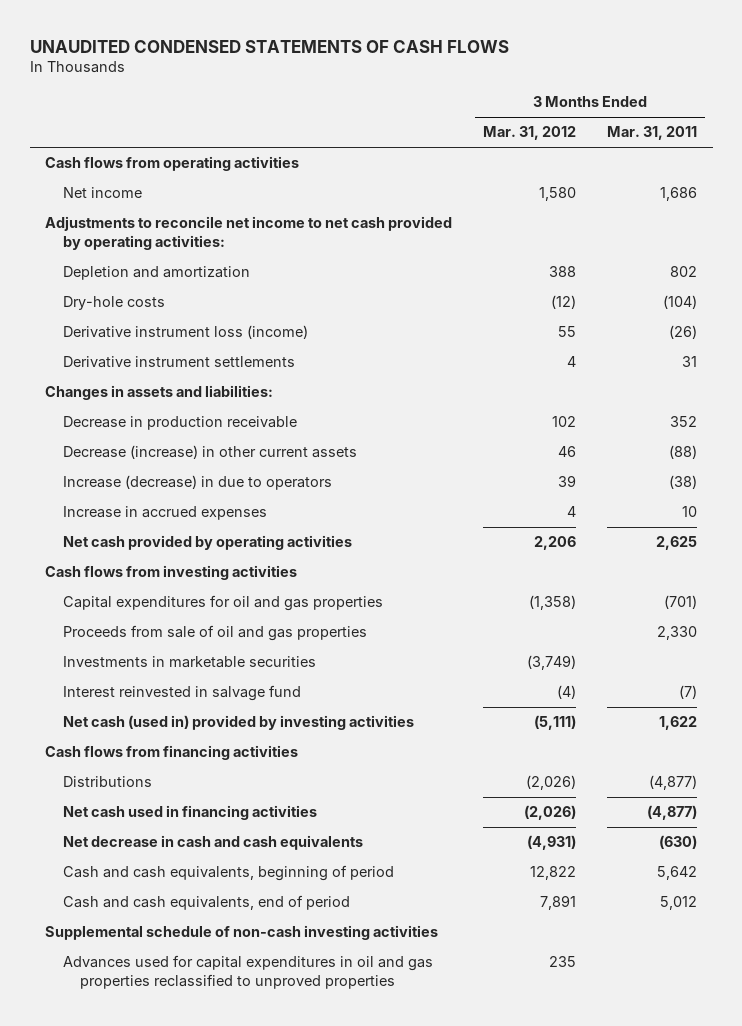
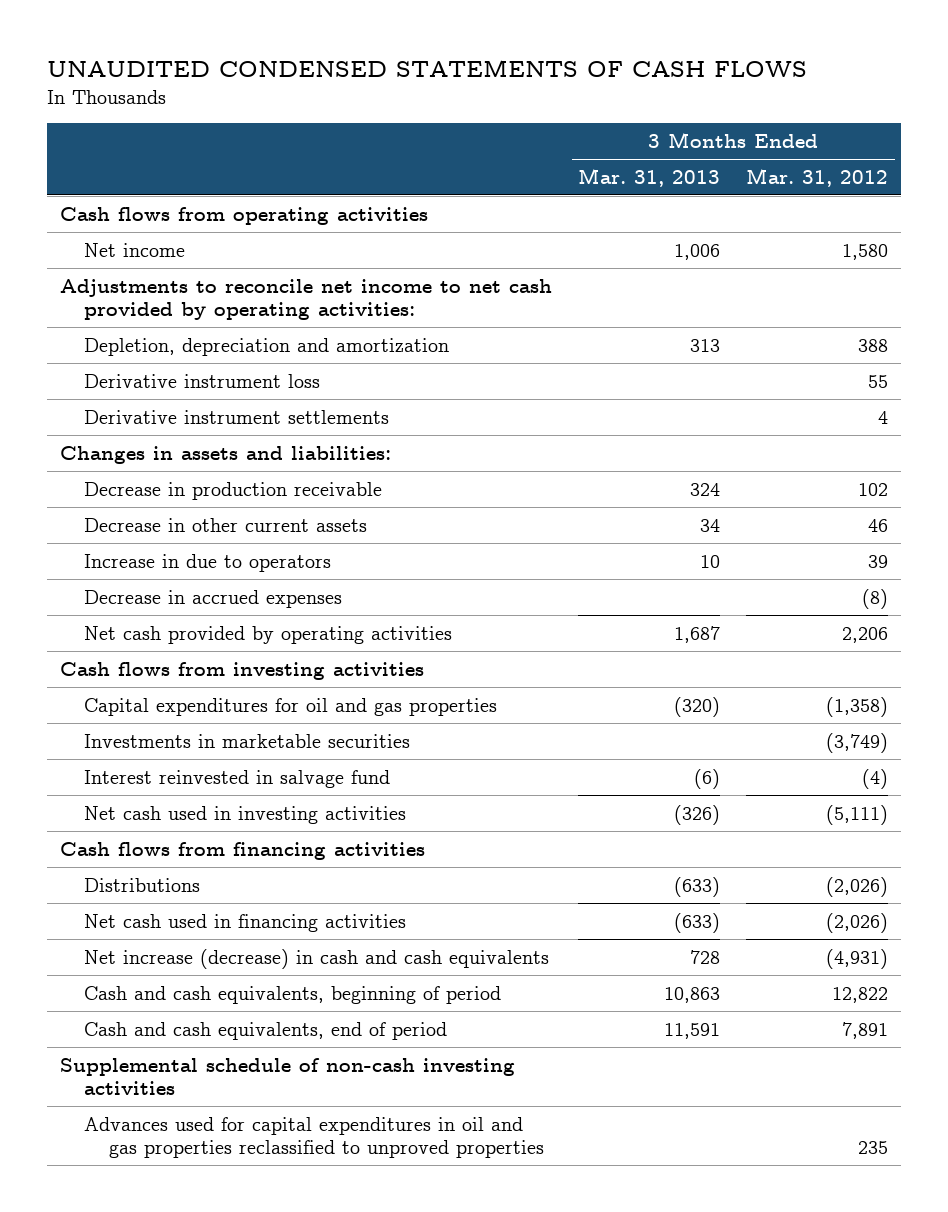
- | 3 Months Ended Mar. 31, 2012 | 3 Months Ended Mar. 31, 2011
+ | 3 Months Ended Mar. 31, 2013 | 3 Months Ended Mar. 31, 2012
- Depletion and amortization | 388 | 802
- Dry-hole costs | (12) | (104)
- Derivative instrument loss (income) | 55 | (26)
+ Depletion, depreciation and amortization | 313 | 388
+ Derivative instrument loss | | 55
- Decrease (increase) in other current assets | 46 | (88)
- Increase (decrease) in due to operators | 39 | (38)
- Increase in accrued expenses | 4 | 10
+ Decrease in other current assets | 34 | 46
+ Increase in due to operators | 10 | 39
+ Decrease in accrued expenses | | (8)
- Proceeds from sale of oil and gas properties | | 2,330
- Net cash (used in) provided by investing activities | (5,111) | 1,622
+ Net cash used in investing activities | (326) | (5,111)
- Net decrease in cash and cash equivalents | (4,931) | (630)
+ Net increase (decrease) in cash and cash equivalents | 728 | (4,931)

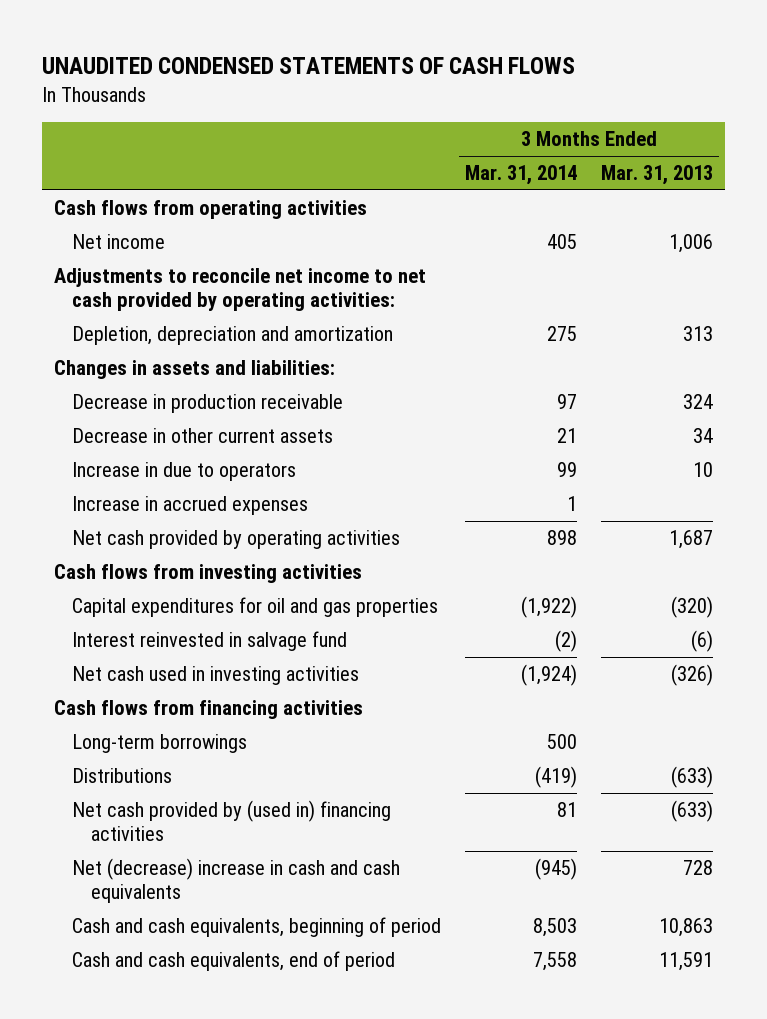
- | 3 Months Ended Mar. 31, 2013 | 3 Months Ended Mar. 31, 2012
+ | 3 Months Ended Mar. 31, 2014 | 3 Months Ended Mar. 31, 2013
- Derivative instrument loss | | 55
- Derivative instrument settlements | | 4
- Decrease in accrued expenses | | (8)
+ Increase in accrued expenses | 1 |
- Investments in marketable securities | | (3,749)
+ Long-term borrowings | 500 |
- Net cash used in financing activities | (633) | (2,026)
- Net increase (decrease) in cash and cash equivalents | 728 | (4,931)
+ Net cash provided by (used in) financing activities | 81 | (633)
+ Net (decrease) increase in cash and cash equivalents | (945) | 728
- Supplemental schedule of non-cash investing activities
- Advances used for capital expenditures in oil and gas properties reclassified to unproved properties | | 235

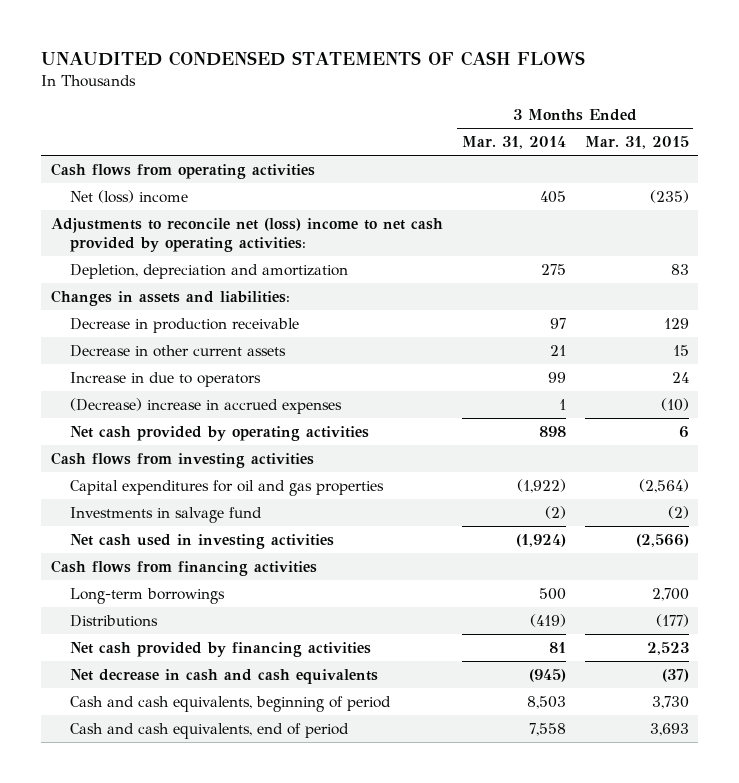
- | 3 Months Ended Mar. 31, 2014 | 3 Months Ended Mar. 31, 2013
+ | 3 Months Ended Mar. 31, 2014 | 3 Months Ended Mar. 31, 2015
- Net income | 405 | 1,006
- Adjustments to reconcile net income to net cash provided by operating activities:
+ Net (loss) income | 405 | (235)
+ Adjustments to reconcile net (loss) income to net cash provided by operating activities:
- Increase in accrued expenses | 1 |
+ (Decrease) increase in accrued expenses | 1 | (10)
- Interest reinvested in salvage fund | (2) | (6)
+ Investments in salvage fund | (2) | (2)
- Net cash provided by (used in) financing activities | 81 | (633)
- Net (decrease) increase in cash and cash equivalents | (945) | 728
+ Net cash provided by financing activities | 81 | 2,523
+ Net decrease in cash and cash equivalents | (945) | (37)

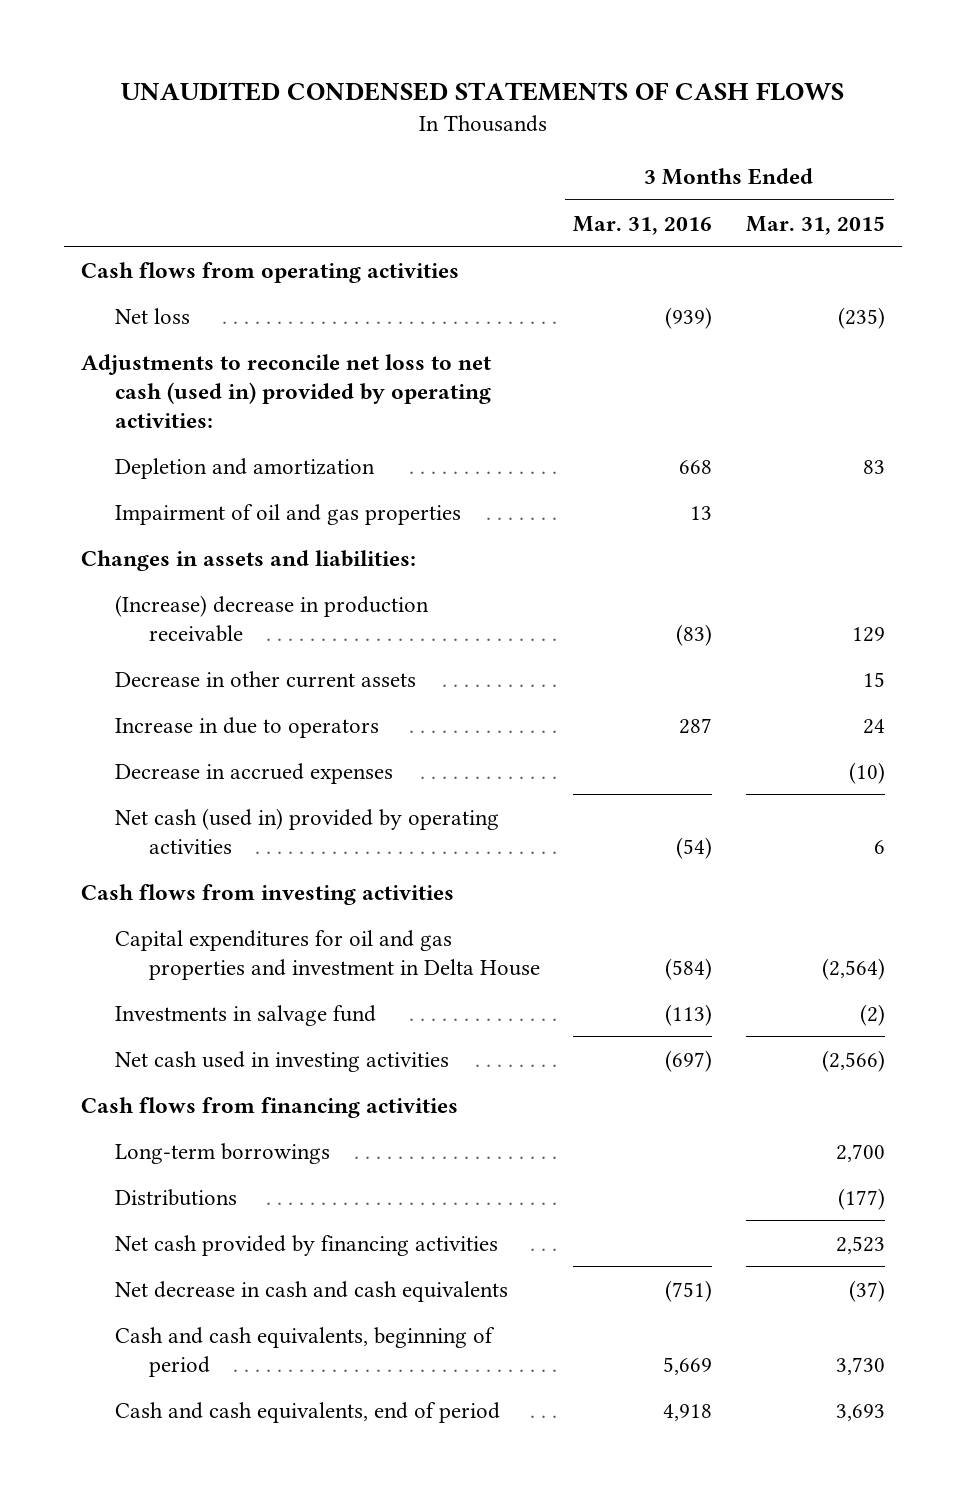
- | 3 Months Ended Mar. 31, 2014 | 3 Months Ended Mar. 31, 2015
+ | 3 Months Ended Mar. 31, 2016 | 3 Months Ended Mar. 31, 2015
- Net (loss) income | 405 | (235)
- Adjustments to reconcile net (loss) income to net cash provided by operating activities:
- Depletion, depreciation and amortization | 275 | 83
+ Net loss | (939) | (235)
+ Adjustments to reconcile net loss to net cash (used in) provided by operating activities:
+ Depletion and amortization | 668 | 83
+ Impairment of oil and gas properties | 13 |
- Decrease in production receivable | 97 | 129
+ (Increase) decrease in production receivable | (83) | 129
- (Decrease) increase in accrued expenses | 1 | (10)
- Net cash provided by operating activities | 898 | 6
+ Decrease in accrued expenses | | (10)
+ Net cash (used in) provided by operating activities | (54) | 6
- Capital expenditures for oil and gas properties | (1,922) | (2,564)
+ Capital expenditures for oil and gas properties and investment in Delta House | (584) | (2,564)

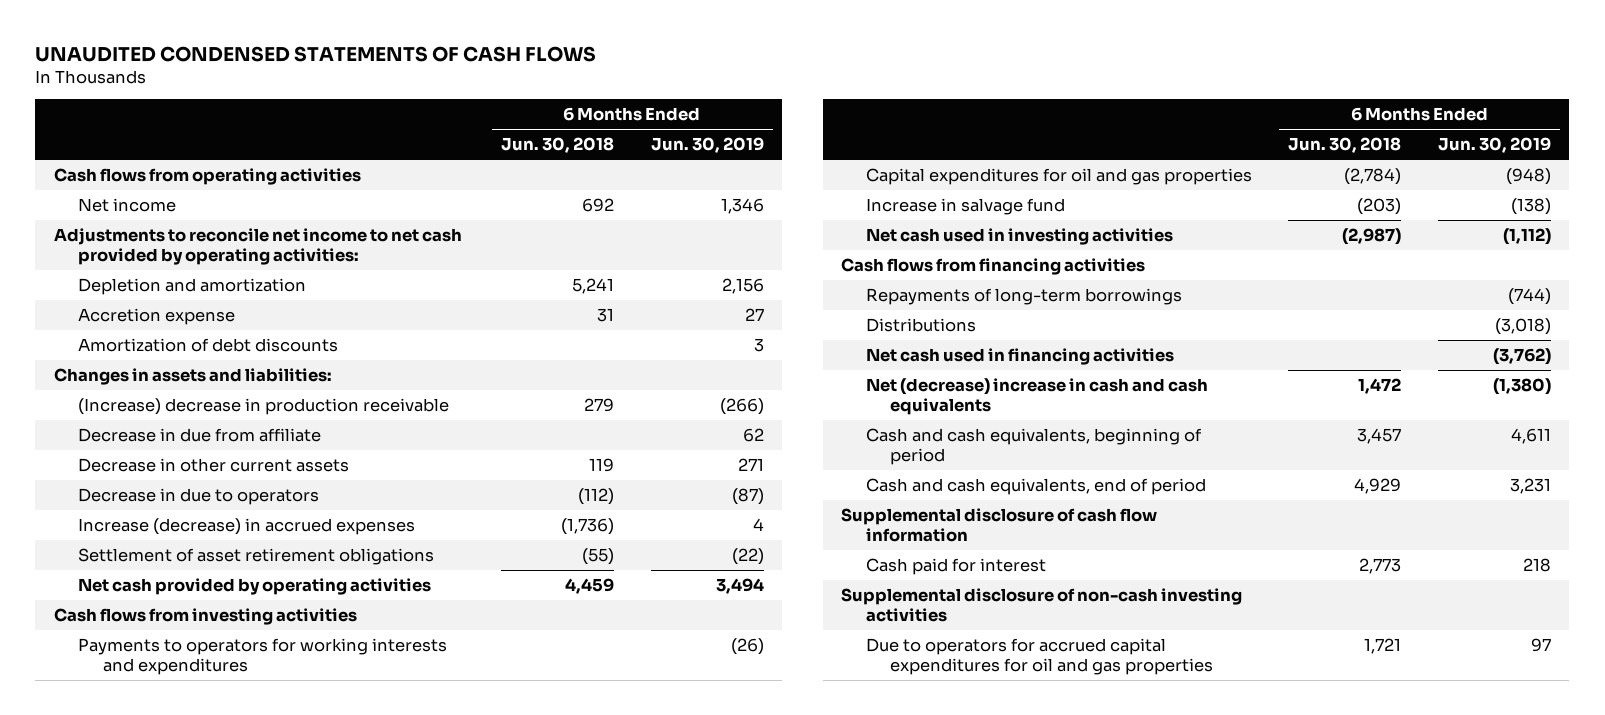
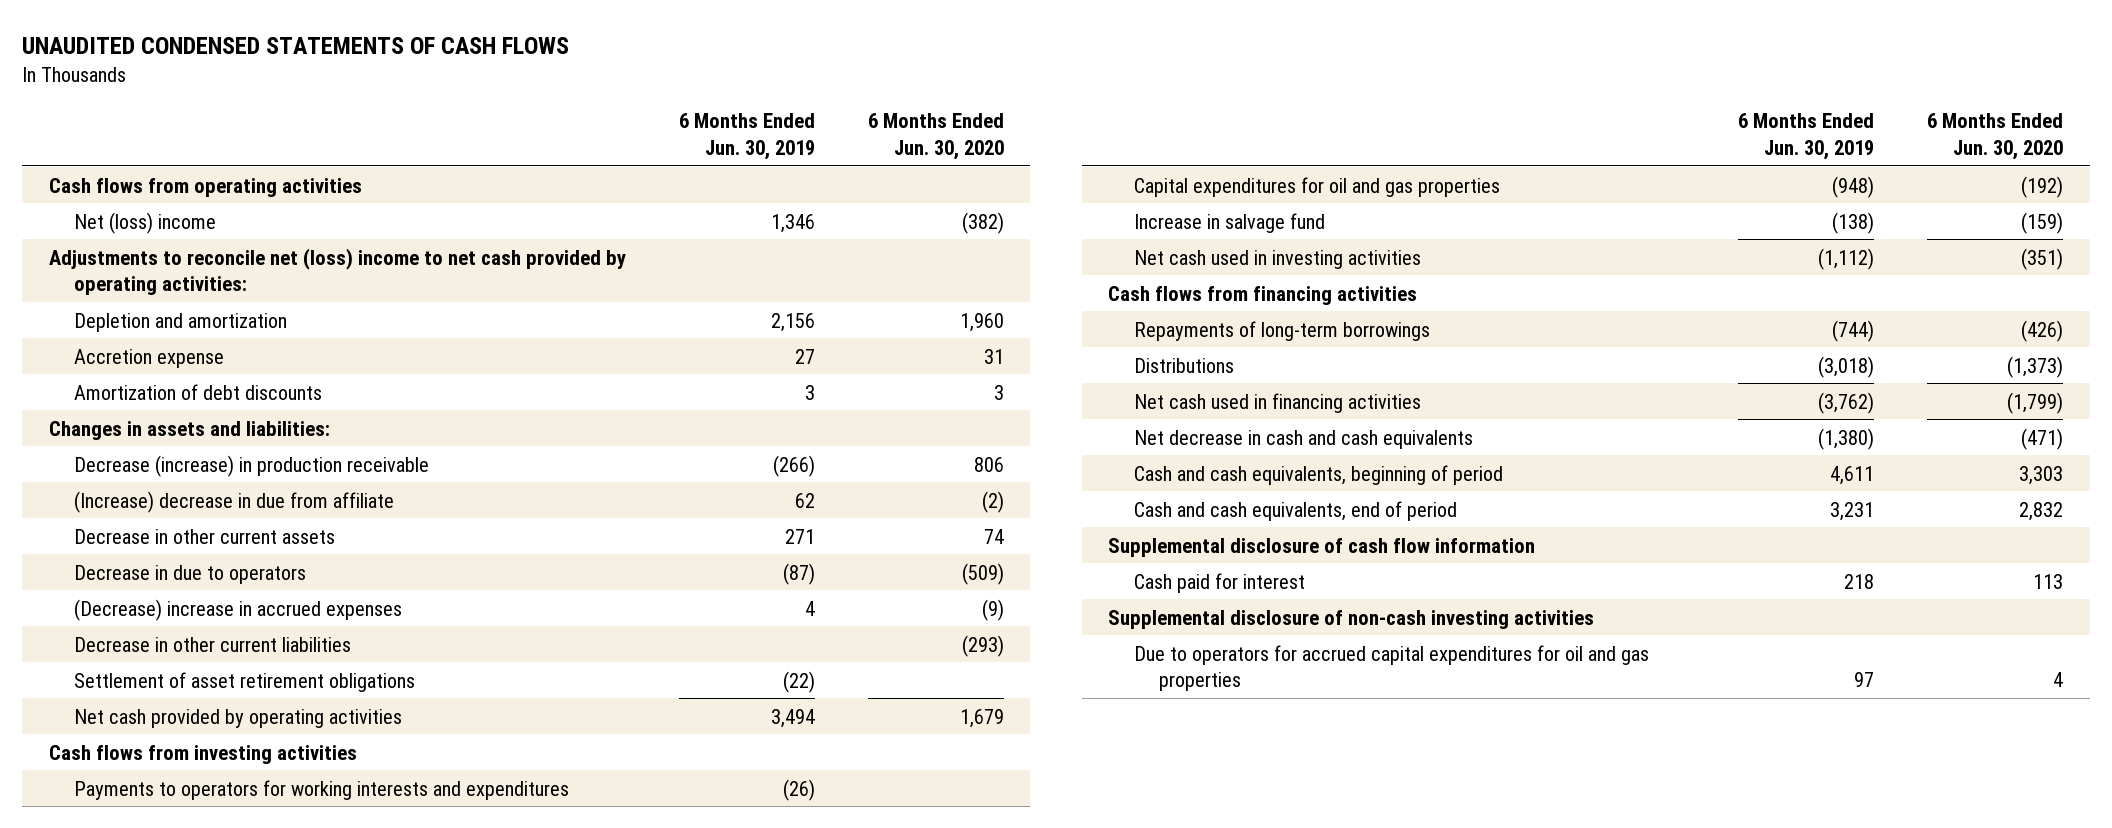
- | 6 Months Ended Jun. 30, 2018 | 6 Months Ended Jun. 30, 2019
+ | 6 Months Ended Jun. 30, 2019 | 6 Months Ended Jun. 30, 2020
- Net income | 692 | 1,346
- Adjustments to reconcile net income to net cash provided by operating activities:
+ Net (loss) income | 1,346 | (382)
+ Adjustments to reconcile net (loss) income to net cash provided by operating activities:
- (Increase) decrease in production receivable | 279 | (266)
- Decrease in due from affiliate | | 62
+ Decrease (increase) in production receivable | (266) | 806
+ (Increase) decrease in due from affiliate | 62 | (2)
- Increase (decrease) in accrued expenses | (1,736) | 4
+ (Decrease) increase in accrued expenses | 4 | (9)
+ Decrease in other current liabilities | | (293)
- Net (decrease) increase in cash and cash equivalents | 1,472 | (1,380)
+ Net decrease in cash and cash equivalents | (1,380) | (471)

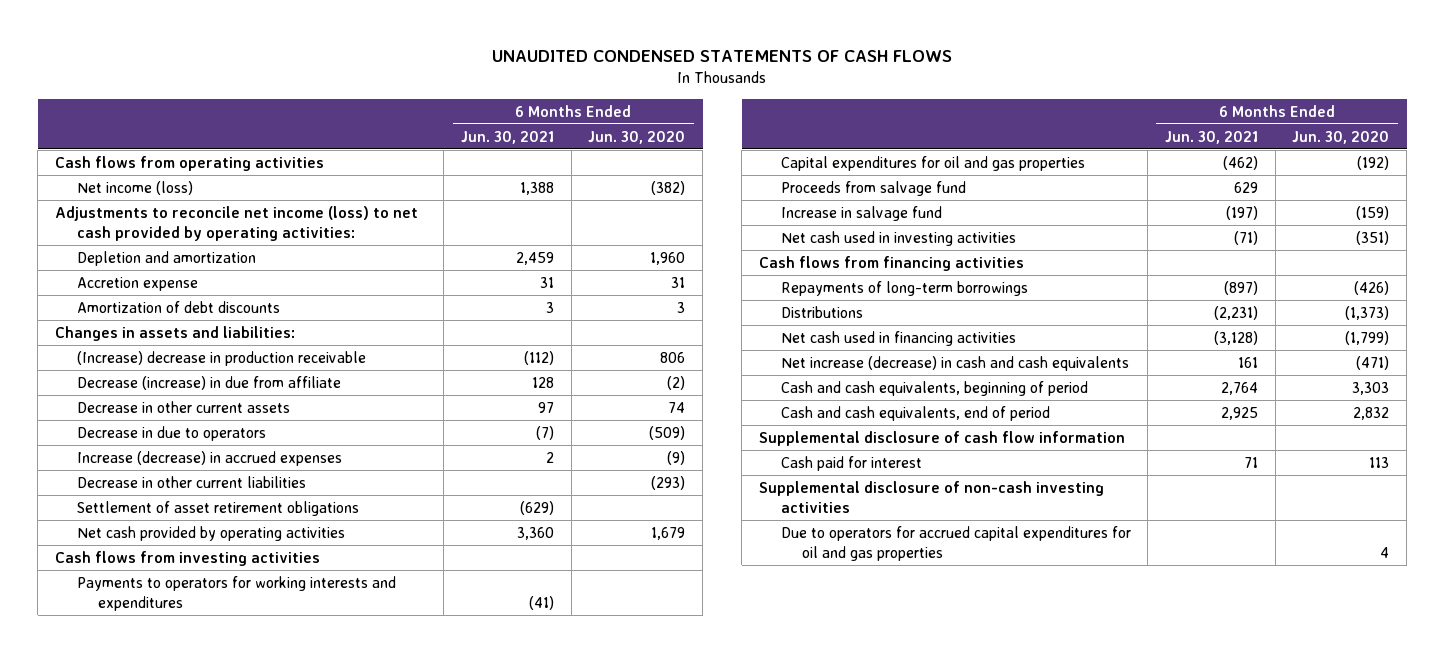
- | 6 Months Ended Jun. 30, 2019 | 6 Months Ended Jun. 30, 2020
+ | 6 Months Ended Jun. 30, 2021 | 6 Months Ended Jun. 30, 2020
- Net (loss) income | 1,346 | (382)
- Adjustments to reconcile net (loss) income to net cash provided by operating activities:
+ Net income (loss) | 1,388 | (382)
+ Adjustments to reconcile net income (loss) to net cash provided by operating activities:
- Decrease (increase) in production receivable | (266) | 806
- (Increase) decrease in due from affiliate | 62 | (2)
+ (Increase) decrease in production receivable | (112) | 806
+ Decrease (increase) in due from affiliate | 128 | (2)
- (Decrease) increase in accrued expenses | 4 | (9)
+ Increase (decrease) in accrued expenses | 2 | (9)
+ Proceeds from salvage fund | 629 |
- Net decrease in cash and cash equivalents | (1,380) | (471)
+ Net increase (decrease) in cash and cash equivalents | 161 | (471)

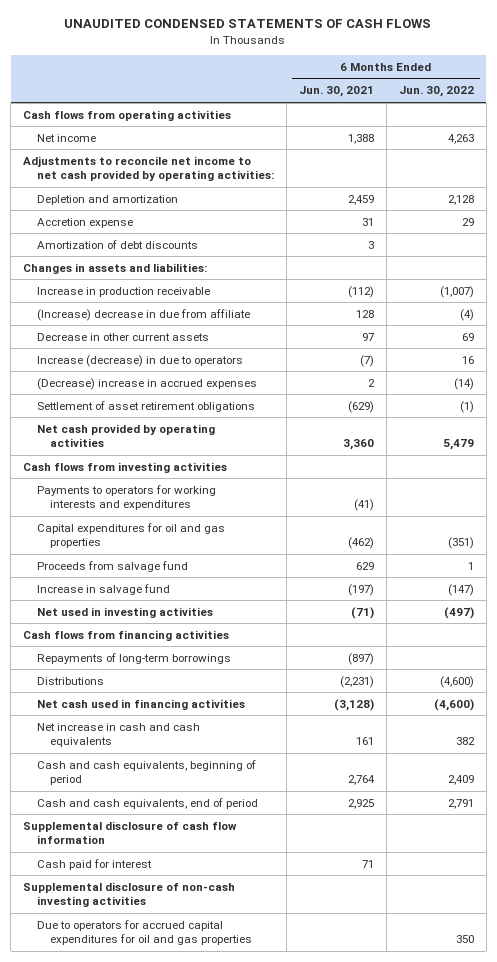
- | 6 Months Ended Jun. 30, 2021 | 6 Months Ended Jun. 30, 2020
+ | 6 Months Ended Jun. 30, 2021 | 6 Months Ended Jun. 30, 2022
- Net income (loss) | 1,388 | (382)
- Adjustments to reconcile net income (loss) to net cash provided by operating activities:
+ Net income | 1,388 | 4,263
+ Adjustments to reconcile net income to net cash provided by operating activities:
- (Increase) decrease in production receivable | (112) | 806
- Decrease (increase) in due from affiliate | 128 | (2)
+ Increase in production receivable | (112) | (1,007)
+ (Increase) decrease in due from affiliate | 128 | (4)
- Decrease in due to operators | (7) | (509)
- Increase (decrease) in accrued expenses | 2 | (9)
- Decrease in other current liabilities | | (293)
+ Increase (decrease) in due to operators | (7) | 16
+ (Decrease) increase in accrued expenses | 2 | (14)
- Net cash used in investing activities | (71) | (351)
+ Net used in investing activities | (71) | (497)
- Net increase (decrease) in cash and cash equivalents | 161 | (471)
+ Net increase in cash and cash equivalents | 161 | 382

